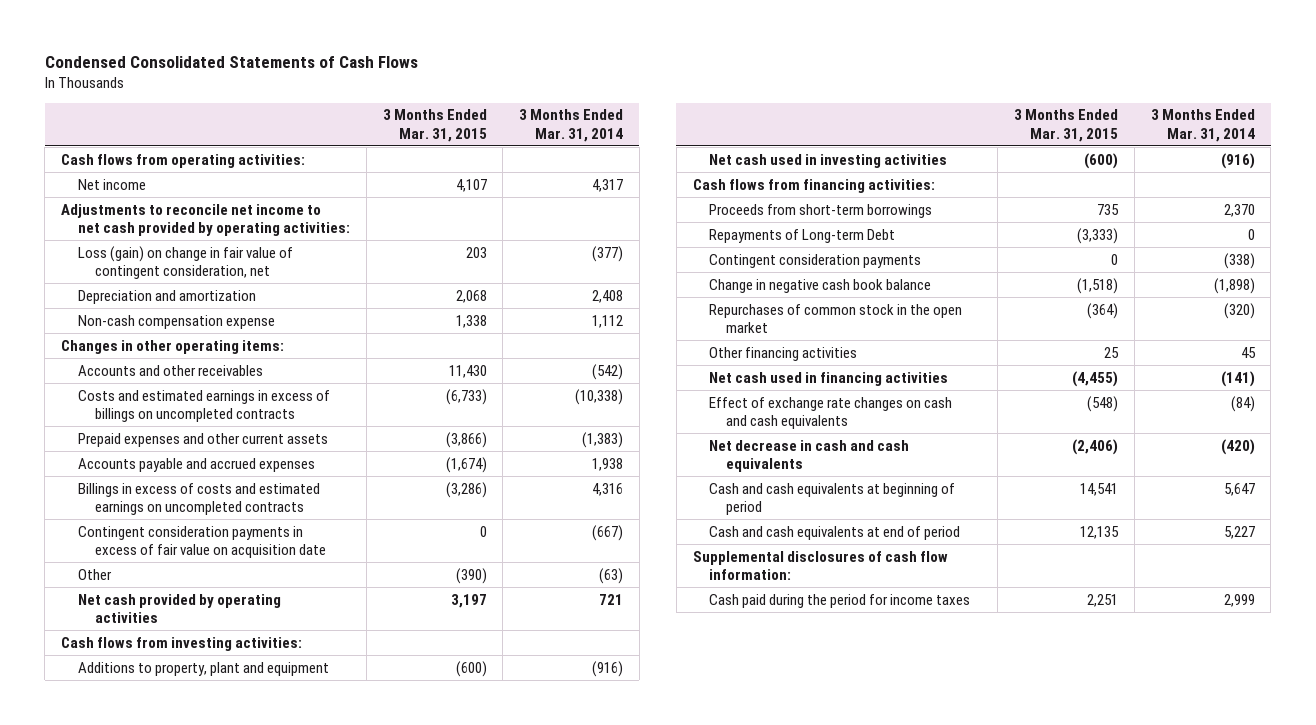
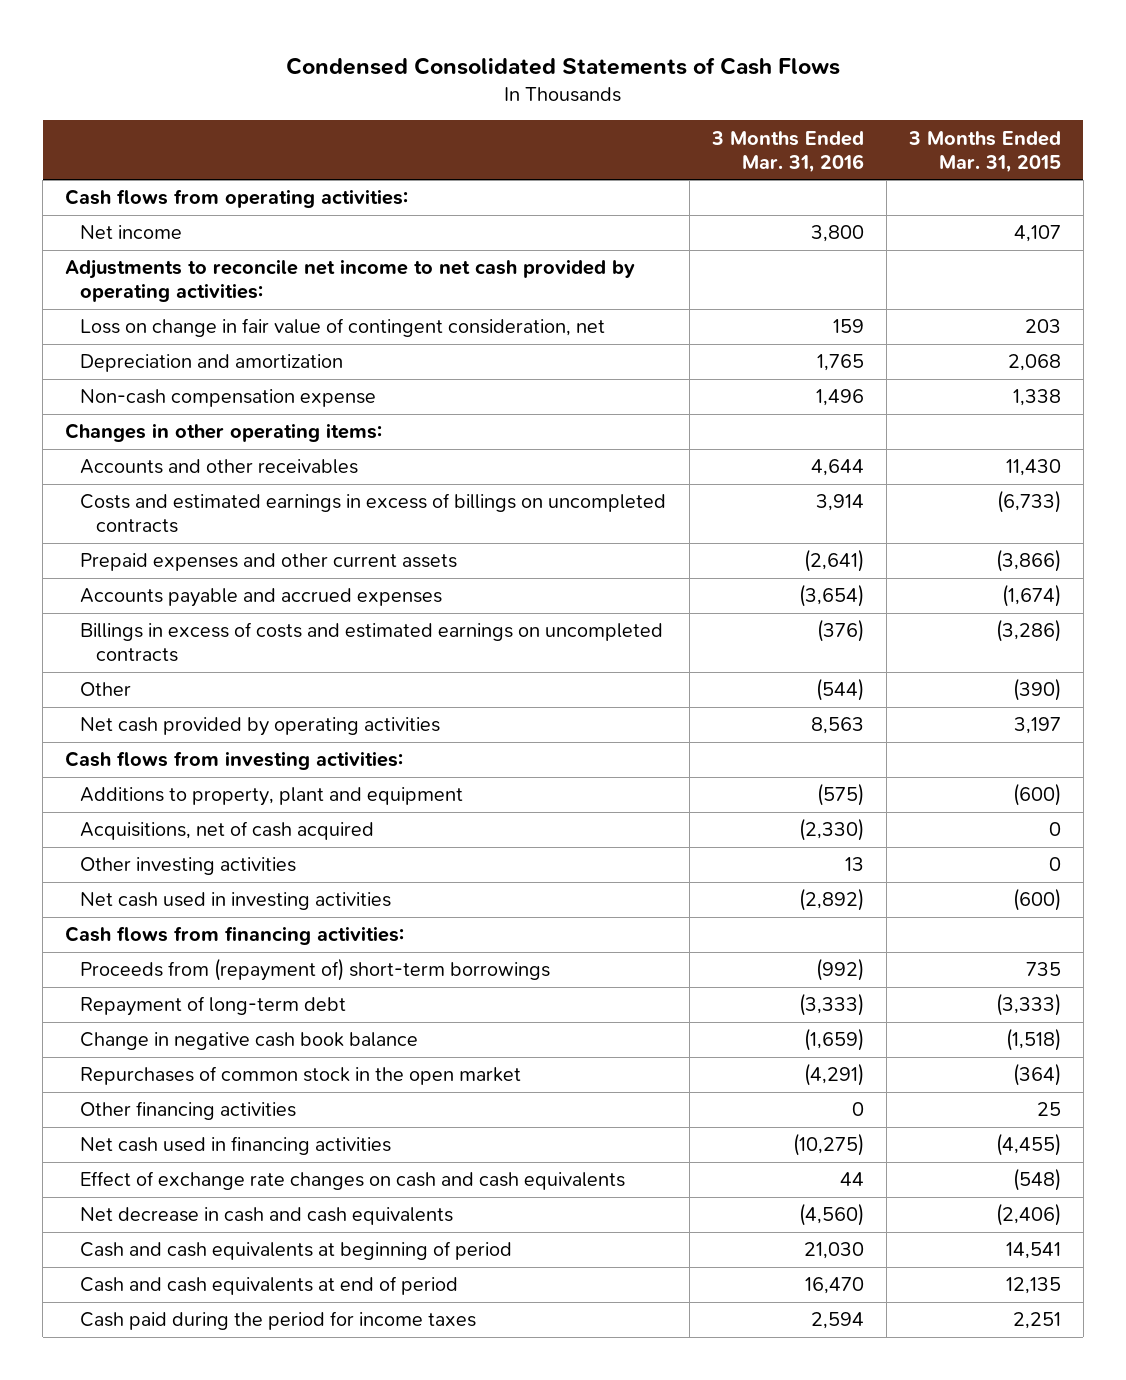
- | 3 Months Ended Mar. 31, 2015 | 3 Months Ended Mar. 31, 2014
+ | 3 Months Ended Mar. 31, 2016 | 3 Months Ended Mar. 31, 2015
- Loss (gain) on change in fair value of contingent consideration, net | 203 | (377)
+ Loss on change in fair value of contingent consideration, net | 159 | 203
- Contingent consideration payments in excess of fair value on acquisition date | 0 | (667)
+ Acquisitions, net of cash acquired | (2,330) | 0
+ Other investing activities | 13 | 0
- Proceeds from short-term borrowings | 735 | 2,370
- Repayments of Long-term Debt | (3,333) | 0
- Contingent consideration payments | 0 | (338)
+ Proceeds from (repayment of) short-term borrowings | (992) | 735
+ Repayment of long-term debt | (3,333) | (3,333)
- Supplemental disclosures of cash flow information:

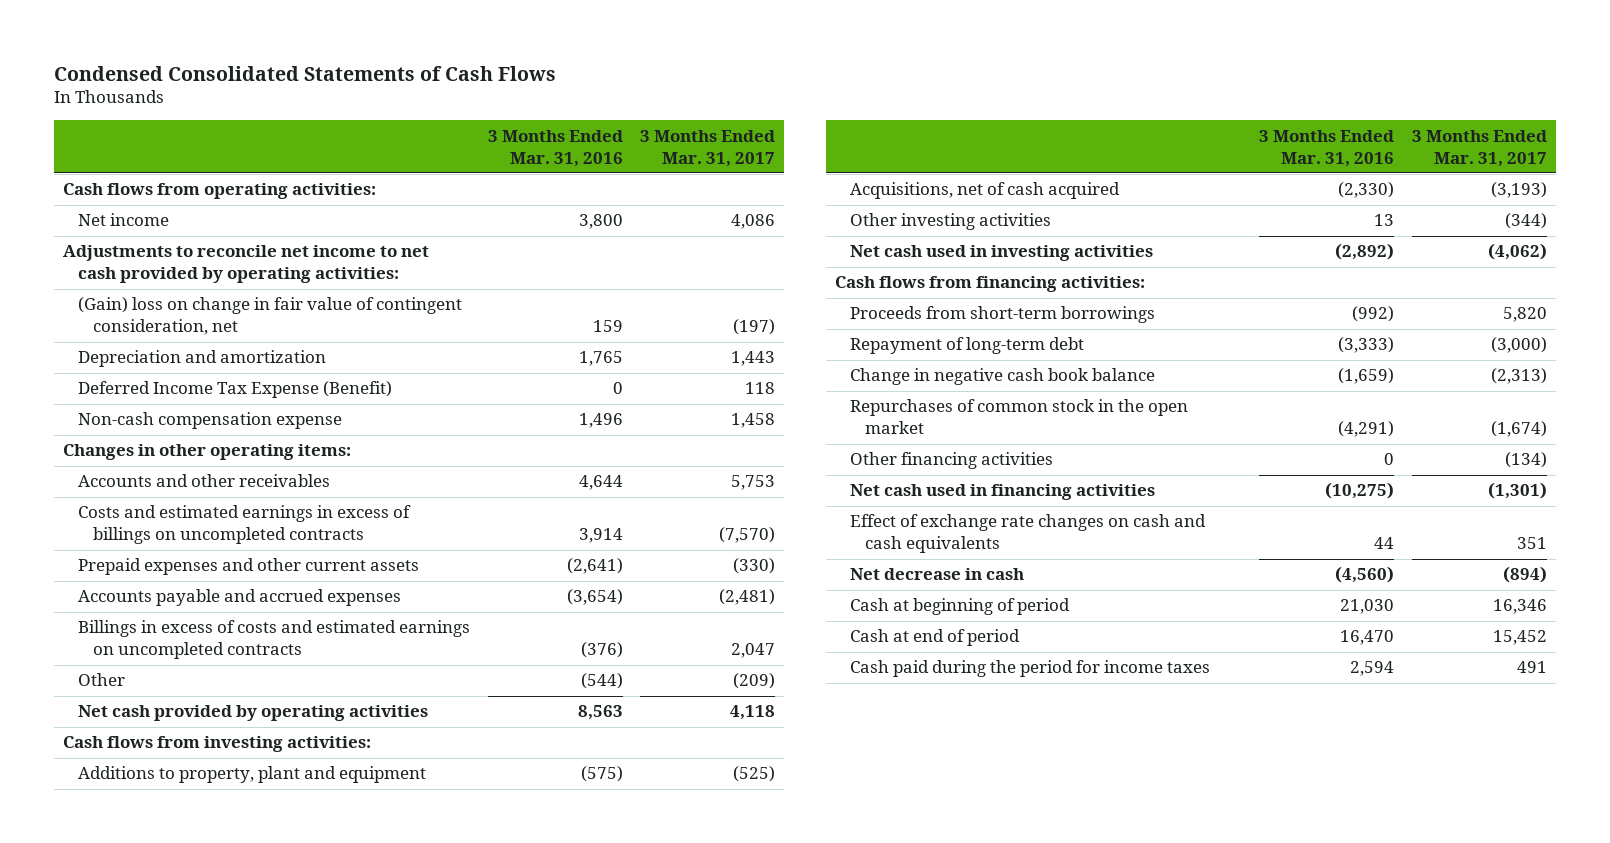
- | 3 Months Ended Mar. 31, 2016 | 3 Months Ended Mar. 31, 2015
+ | 3 Months Ended Mar. 31, 2016 | 3 Months Ended Mar. 31, 2017
- Loss on change in fair value of contingent consideration, net | 159 | 203
+ (Gain) loss on change in fair value of contingent consideration, net | 159 | (197)
+ Deferred Income Tax Expense (Benefit) | 0 | 118
- Proceeds from (repayment of) short-term borrowings | (992) | 735
+ Proceeds from short-term borrowings | (992) | 5,820
- Net decrease in cash and cash equivalents | (4,560) | (2,406)
- Cash and cash equivalents at beginning of period | 21,030 | 14,541
- Cash and cash equivalents at end of period | 16,470 | 12,135
+ Net decrease in cash | (4,560) | (894)
+ Cash at beginning of period | 21,030 | 16,346
+ Cash at end of period | 16,470 | 15,452

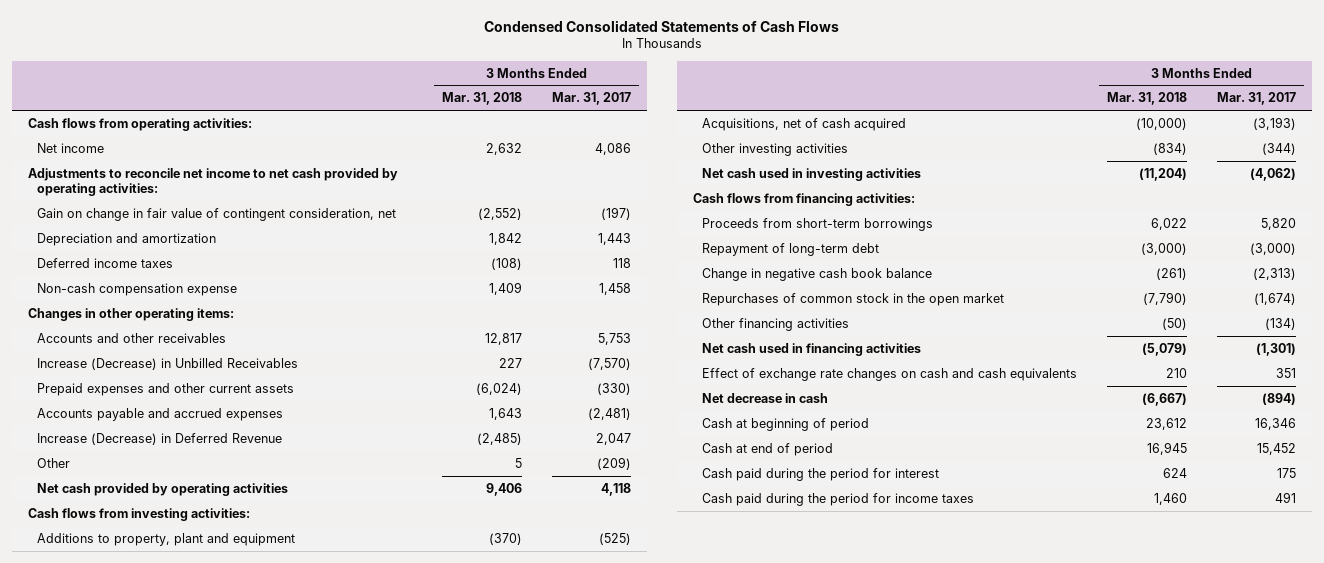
- | 3 Months Ended Mar. 31, 2016 | 3 Months Ended Mar. 31, 2017
+ | 3 Months Ended Mar. 31, 2018 | 3 Months Ended Mar. 31, 2017
- (Gain) loss on change in fair value of contingent consideration, net | 159 | (197)
+ Gain on change in fair value of contingent consideration, net | (2,552) | (197)
- Deferred Income Tax Expense (Benefit) | 0 | 118
+ Deferred income taxes | (108) | 118
- Costs and estimated earnings in excess of billings on uncompleted contracts | 3,914 | (7,570)
+ Increase (Decrease) in Unbilled Receivables | 227 | (7,570)
- Billings in excess of costs and estimated earnings on uncompleted contracts | (376) | 2,047
+ Increase (Decrease) in Deferred Revenue | (2,485) | 2,047
+ Cash paid during the period for interest | 624 | 175

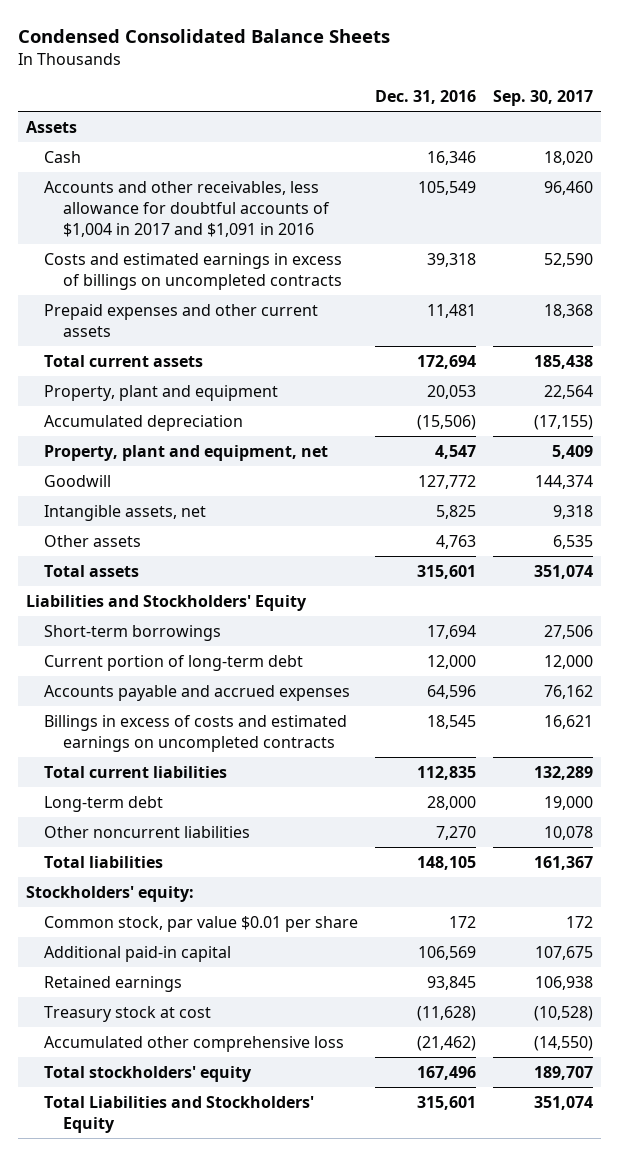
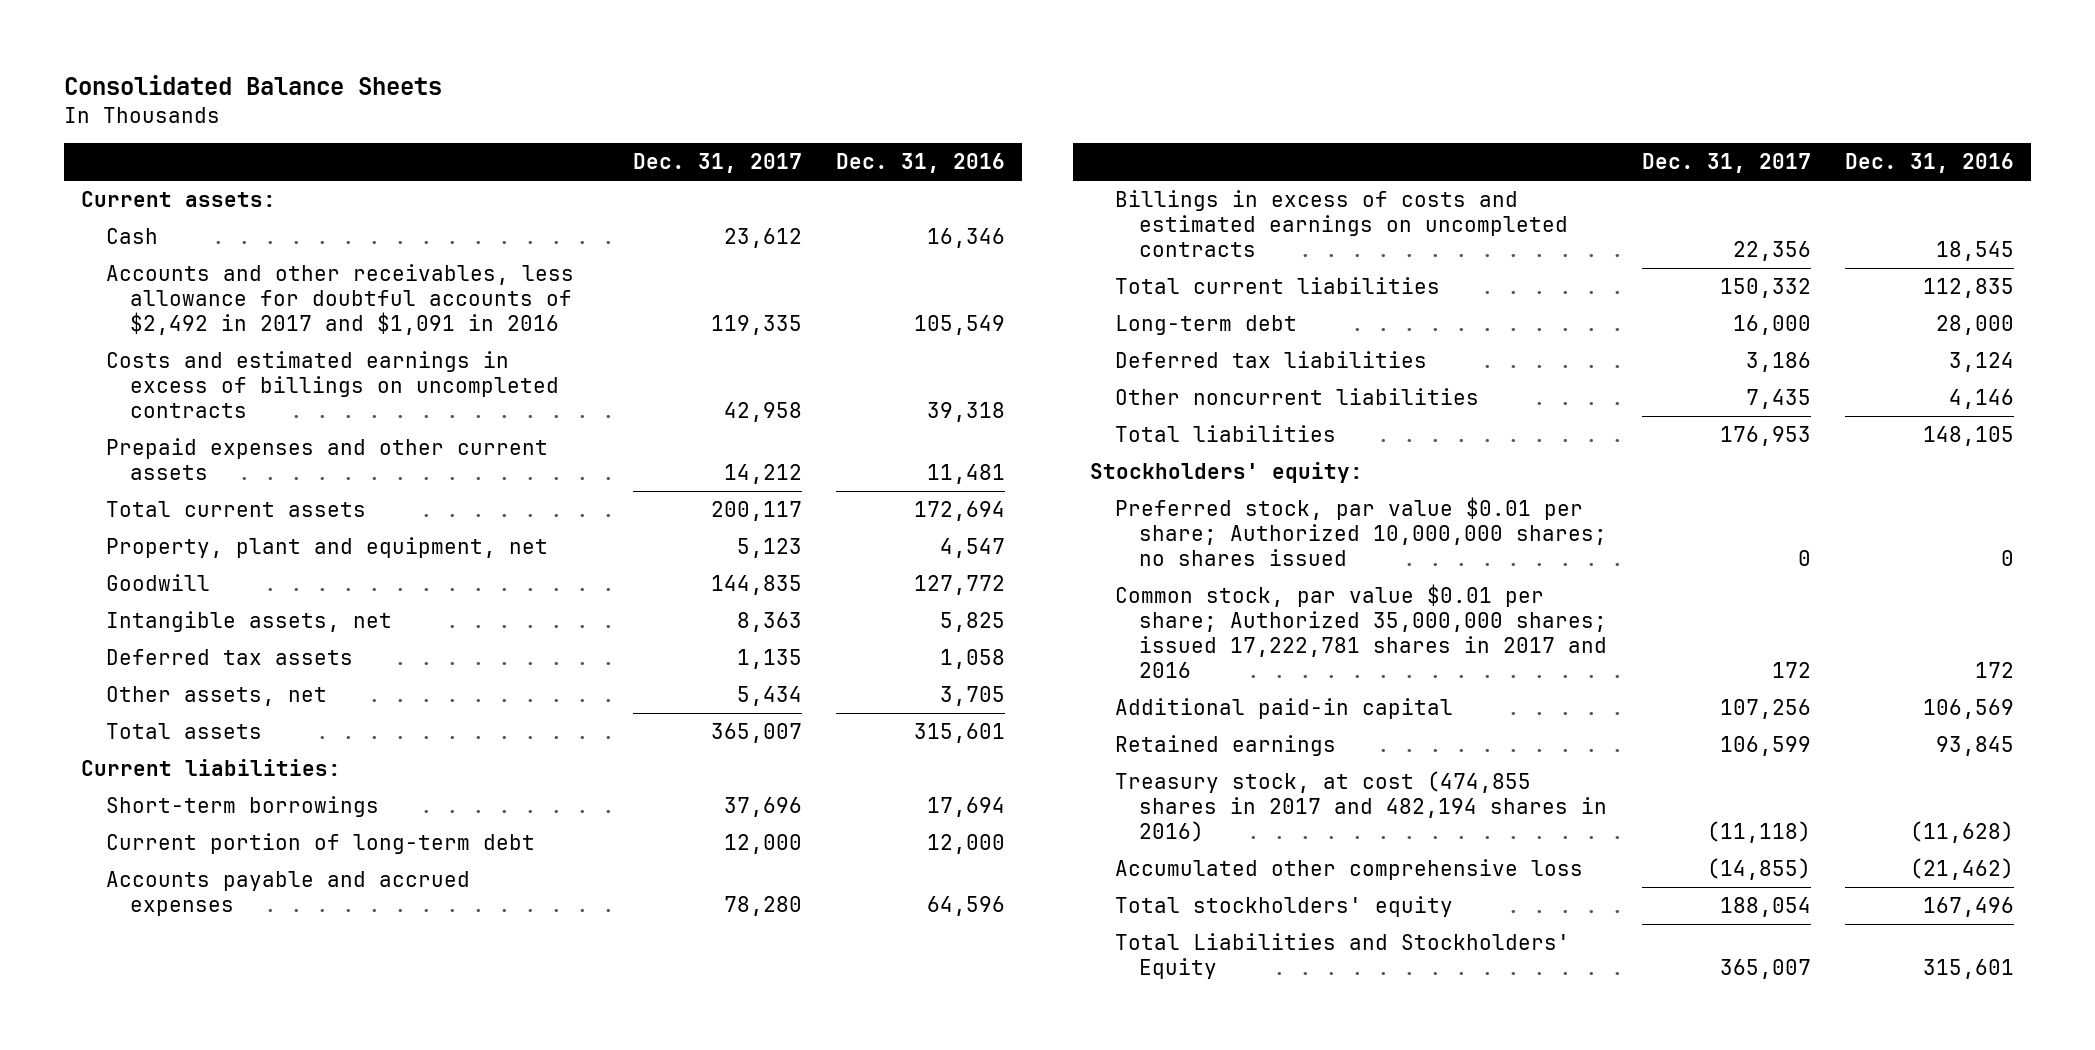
- Condensed Consolidated Balance Sheets
+ Consolidated Balance Sheets
- | Dec. 31, 2016 | Sep. 30, 2017
+ | Dec. 31, 2017 | Dec. 31, 2016
- Assets
+ Current assets:
- Accounts and other receivables, less allowance for doubtful accounts of $1,004 in 2017 and $1,091 in 2016 | 105,549 | 96,460
+ Accounts and other receivables, less allowance for doubtful accounts of $2,492 in 2017 and $1,091 in 2016 | 119,335 | 105,549
- Property, plant and equipment | 20,053 | 22,564
- Accumulated depreciation | (15,506) | (17,155)
- Other assets | 4,763 | 6,535
+ Deferred tax assets | 1,135 | 1,058
+ Other assets, net | 5,434 | 3,705
- Liabilities and Stockholders' Equity
+ Current liabilities:
- Other noncurrent liabilities | 7,270 | 10,078
+ Deferred tax liabilities | 3,186 | 3,124
+ Other noncurrent liabilities | 7,435 | 4,146
- Common stock, par value $0.01 per share | 172 | 172
+ Preferred stock, par value $0.01 per share; Authorized 10,000,000 shares; no shares issued | 0 | 0
+ Common stock, par value $0.01 per share; Authorized 35,000,000 shares; issued 17,222,781 shares in 2017 and 2016 | 172 | 172
- Treasury stock at cost | (11,628) | (10,528)
+ Treasury stock, at cost (474,855 shares in 2017 and 482,194 shares in 2016) | (11,118) | (11,628)

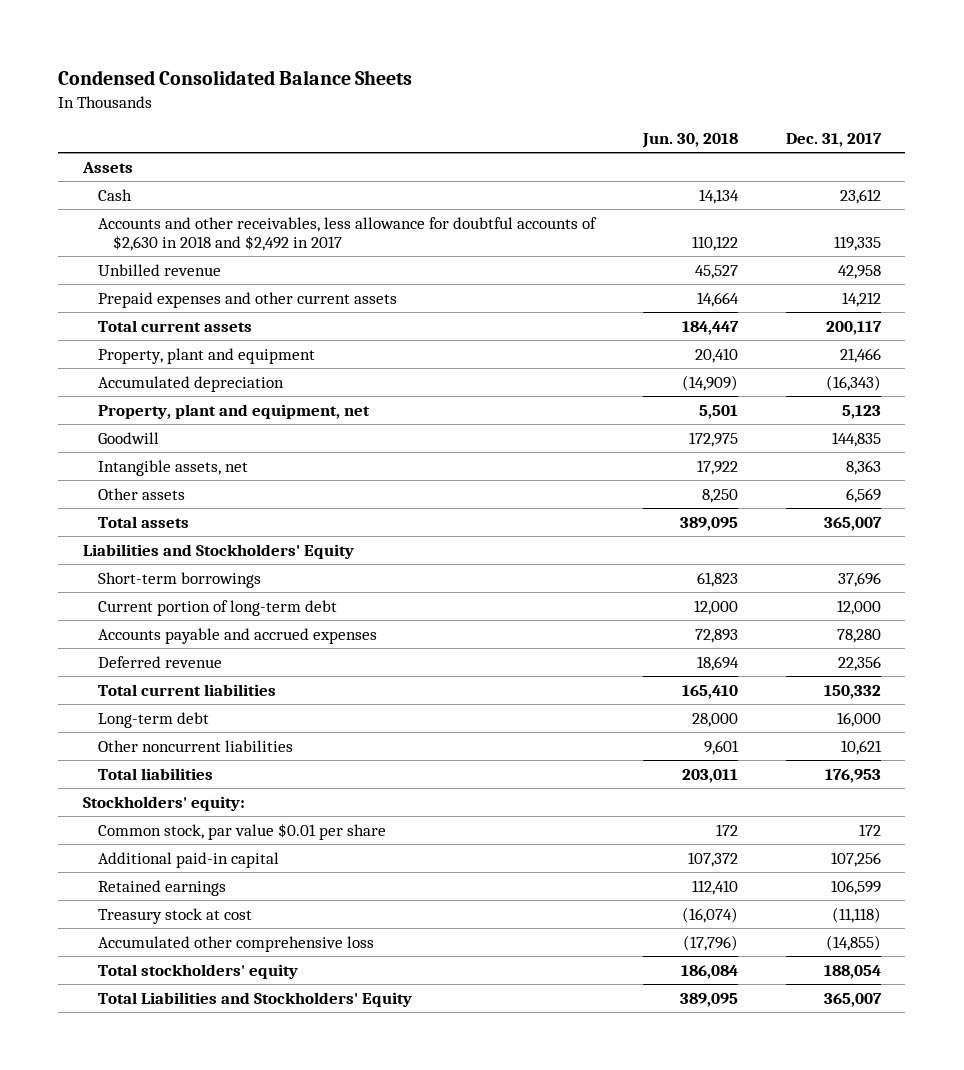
- Consolidated Balance Sheets
+ Condensed Consolidated Balance Sheets
- | Dec. 31, 2017 | Dec. 31, 2016
+ | Jun. 30, 2018 | Dec. 31, 2017
- Current assets:
+ Assets
- Accounts and other receivables, less allowance for doubtful accounts of $2,492 in 2017 and $1,091 in 2016 | 119,335 | 105,549
- Costs and estimated earnings in excess of billings on uncompleted contracts | 42,958 | 39,318
+ Accounts and other receivables, less allowance for doubtful accounts of $2,630 in 2018 and $2,492 in 2017 | 110,122 | 119,335
+ Unbilled revenue | 45,527 | 42,958
+ Property, plant and equipment | 20,410 | 21,466
+ Accumulated depreciation | (14,909) | (16,343)
- Deferred tax assets | 1,135 | 1,058
- Other assets, net | 5,434 | 3,705
+ Other assets | 8,250 | 6,569
- Current liabilities:
+ Liabilities and Stockholders' Equity
- Billings in excess of costs and estimated earnings on uncompleted contracts | 22,356 | 18,545
+ Deferred revenue | 18,694 | 22,356
- Deferred tax liabilities | 3,186 | 3,124
- Other noncurrent liabilities | 7,435 | 4,146
+ Other noncurrent liabilities | 9,601 | 10,621
- Preferred stock, par value $0.01 per share; Authorized 10,000,000 shares; no shares issued | 0 | 0
- Common stock, par value $0.01 per share; Authorized 35,000,000 shares; issued 17,222,781 shares in 2017 and 2016 | 172 | 172
+ Common stock, par value $0.01 per share | 172 | 172
- Treasury stock, at cost (474,855 shares in 2017 and 482,194 shares in 2016) | (11,118) | (11,628)
+ Treasury stock at cost | (16,074) | (11,118)

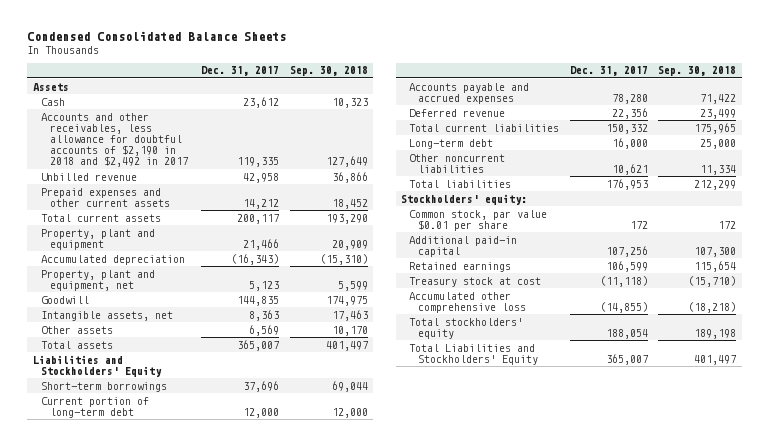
- | Jun. 30, 2018 | Dec. 31, 2017
+ | Dec. 31, 2017 | Sep. 30, 2018
- Accounts and other receivables, less allowance for doubtful accounts of $2,630 in 2018 and $2,492 in 2017 | 110,122 | 119,335
+ Accounts and other receivables, less allowance for doubtful accounts of $2,190 in 2018 and $2,492 in 2017 | 119,335 | 127,649

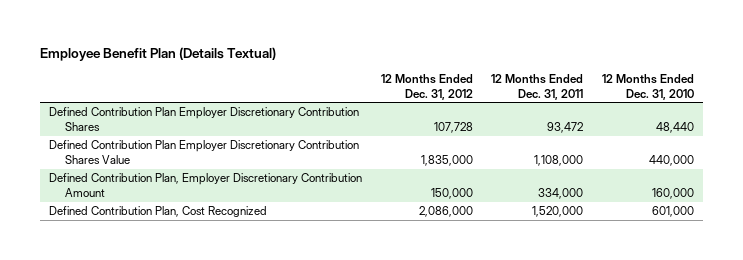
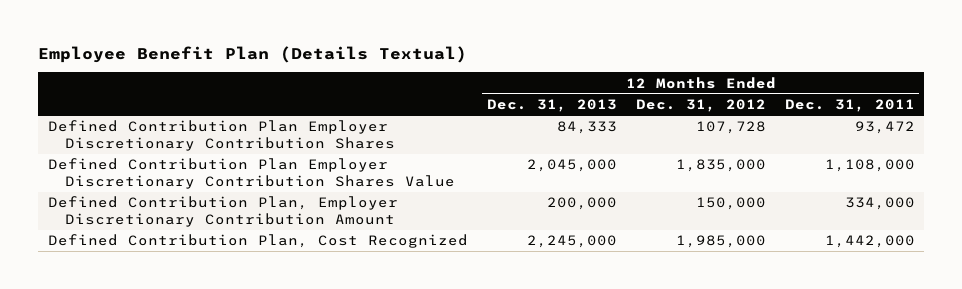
- | 12 Months Ended Dec. 31, 2012 | 12 Months Ended Dec. 31, 2011 | 12 Months Ended Dec. 31, 2010
+ | 12 Months Ended Dec. 31, 2013 | 12 Months Ended Dec. 31, 2012 | 12 Months Ended Dec. 31, 2011
- Defined Contribution Plan, Cost Recognized | 2,086,000 | 1,520,000 | 601,000
+ Defined Contribution Plan, Cost Recognized | 2,245,000 | 1,985,000 | 1,442,000

